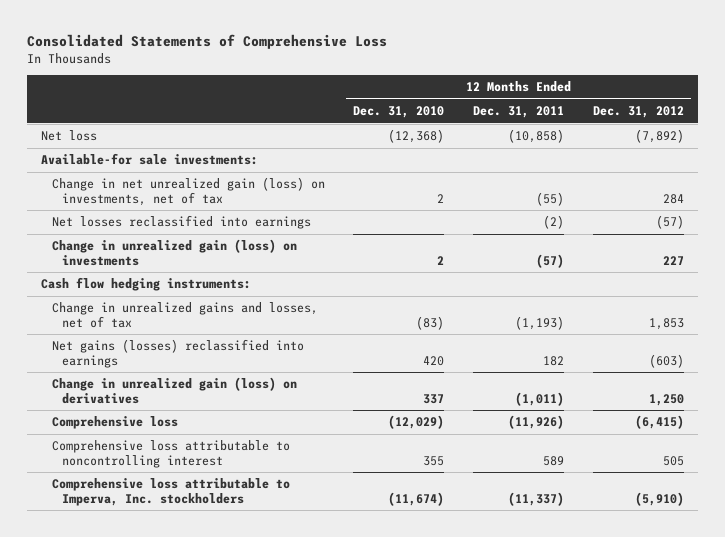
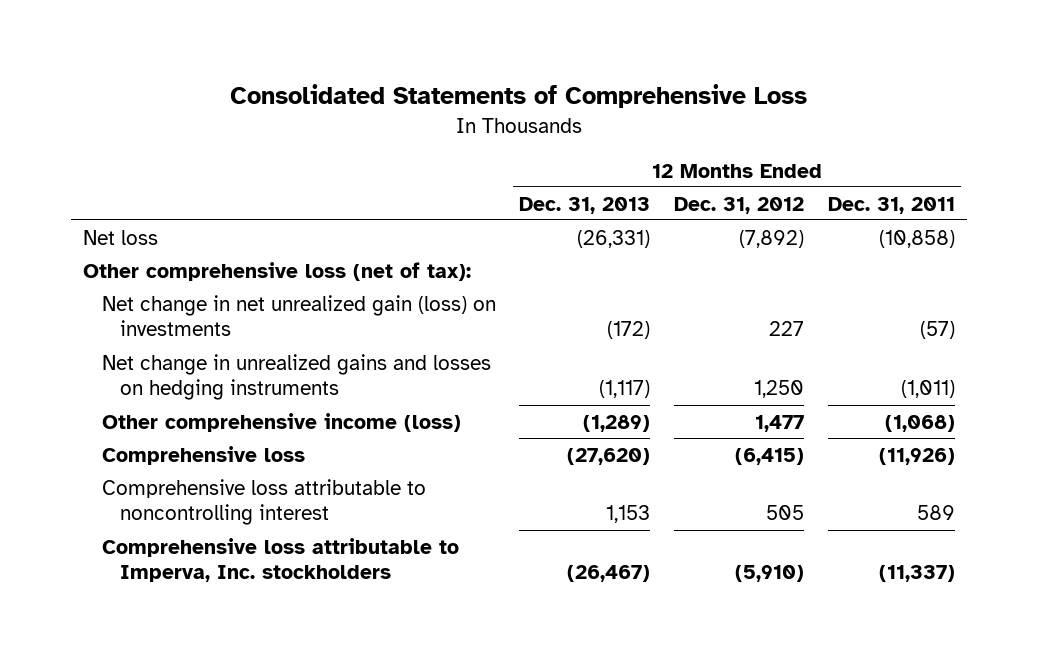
- | 12 Months Ended Dec. 31, 2010 | 12 Months Ended Dec. 31, 2011 | 12 Months Ended Dec. 31, 2012
+ | 12 Months Ended Dec. 31, 2013 | 12 Months Ended Dec. 31, 2012 | 12 Months Ended Dec. 31, 2011
- Available-for sale investments:
- Change in net unrealized gain (loss) on investments, net of tax | 2 | (55) | 284
- Net losses reclassified into earnings | | (2) | (57)
- Change in unrealized gain (loss) on investments | 2 | (57) | 227
- Cash flow hedging instruments:
- Change in unrealized gains and losses, net of tax | (83) | (1,193) | 1,853
- Net gains (losses) reclassified into earnings | 420 | 182 | (603)
- Change in unrealized gain (loss) on derivatives | 337 | (1,011) | 1,250
+ Other comprehensive loss (net of tax):
+ Net change in net unrealized gain (loss) on investments | (172) | 227 | (57)
+ Net change in unrealized gains and losses on hedging instruments | (1,117) | 1,250 | (1,011)
+ Other comprehensive income (loss) | (1,289) | 1,477 | (1,068)

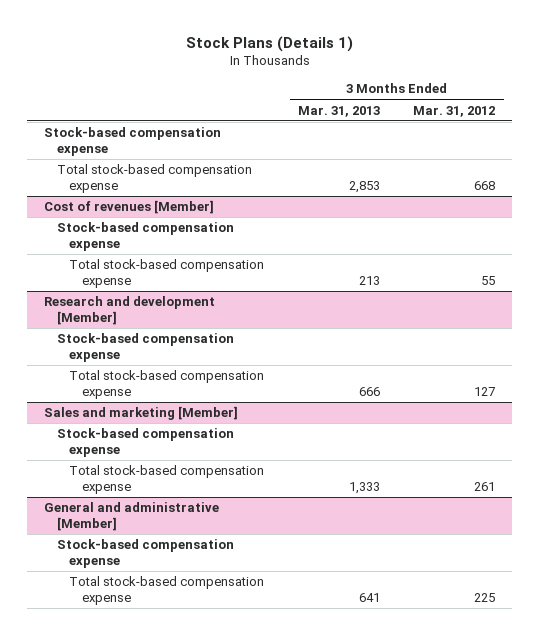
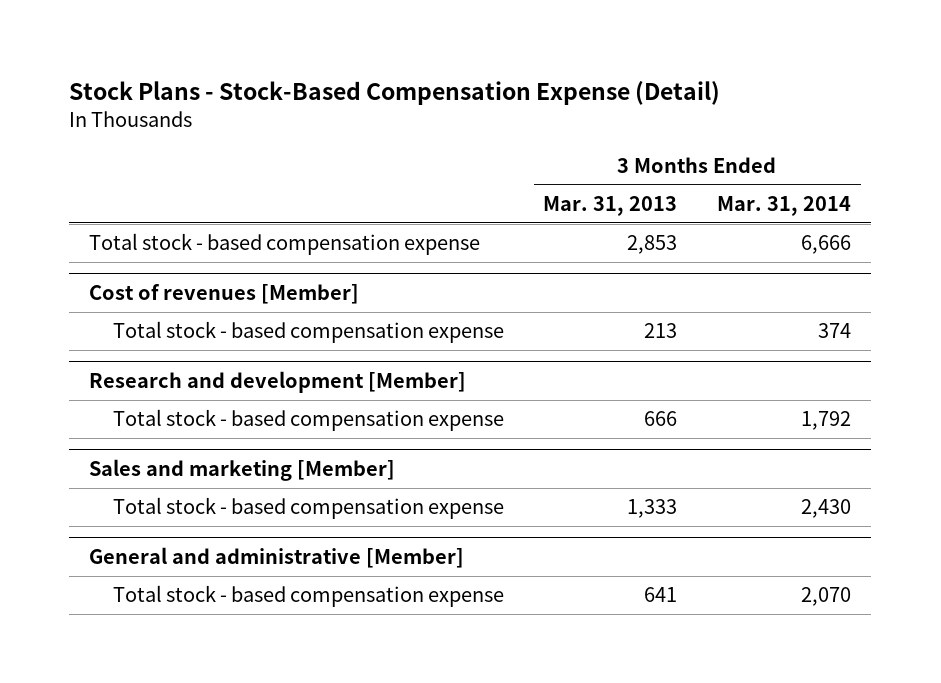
- Stock Plans (Details 1)
+ Stock Plans - Stock-Based Compensation Expense (Detail)
- | 3 Months Ended Mar. 31, 2013 | 3 Months Ended Mar. 31, 2012
+ | 3 Months Ended Mar. 31, 2013 | 3 Months Ended Mar. 31, 2014
- Stock-based compensation expense
- Total stock-based compensation expense | 2,853 | 668
+ Total stock - based compensation expense | 2,853 | 6,666
@ Cost of revenues [Member]
- Stock-based compensation expense
- Total stock-based compensation expense | 213 | 55
+ Total stock - based compensation expense | 213 | 374
@ Research and development [Member]
- Stock-based compensation expense
- Total stock-based compensation expense | 666 | 127
+ Total stock - based compensation expense | 666 | 1,792
@ Sales and marketing [Member]
- Stock-based compensation expense
- Total stock-based compensation expense | 1,333 | 261
+ Total stock - based compensation expense | 1,333 | 2,430
@ General and administrative [Member]
- Stock-based compensation expense
- Total stock-based compensation expense | 641 | 225
+ Total stock - based compensation expense | 641 | 2,070

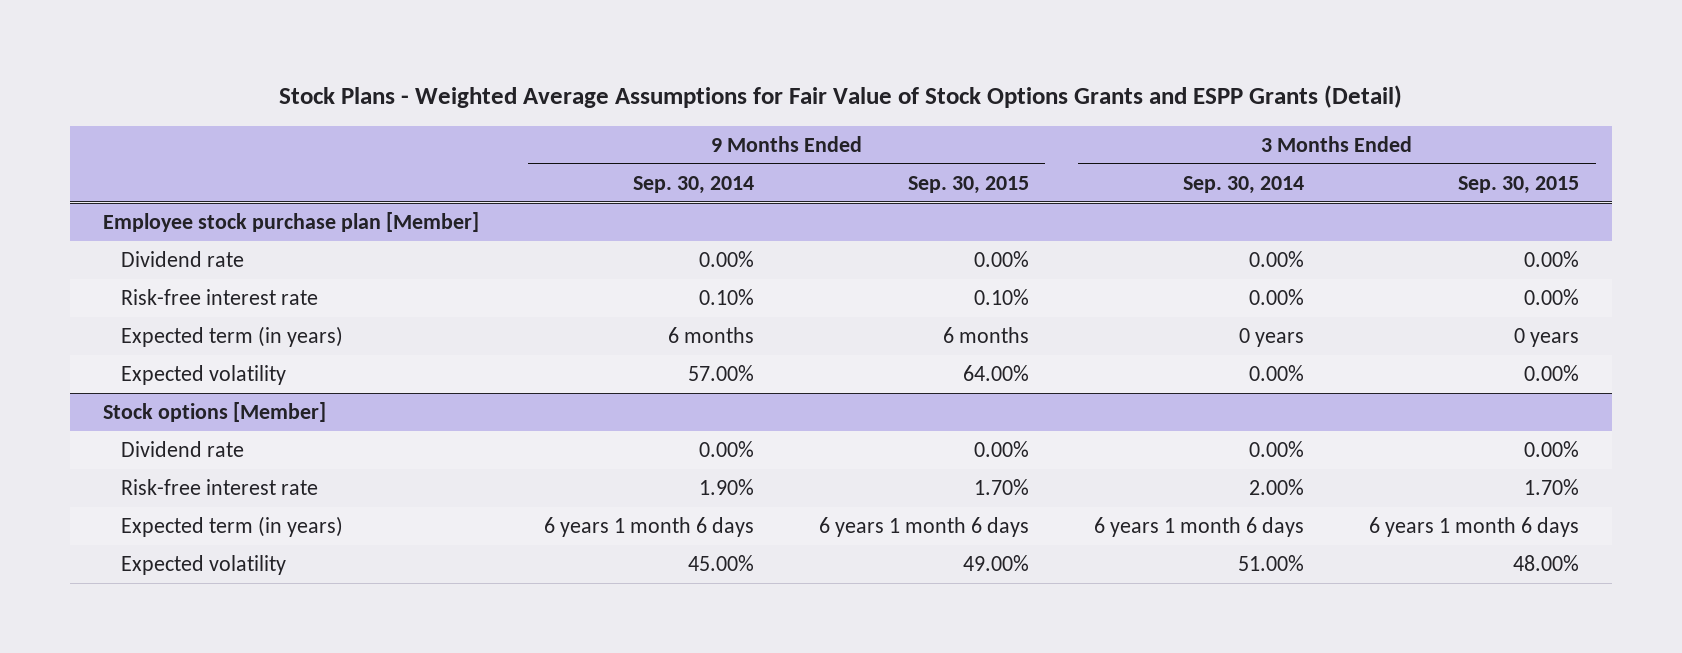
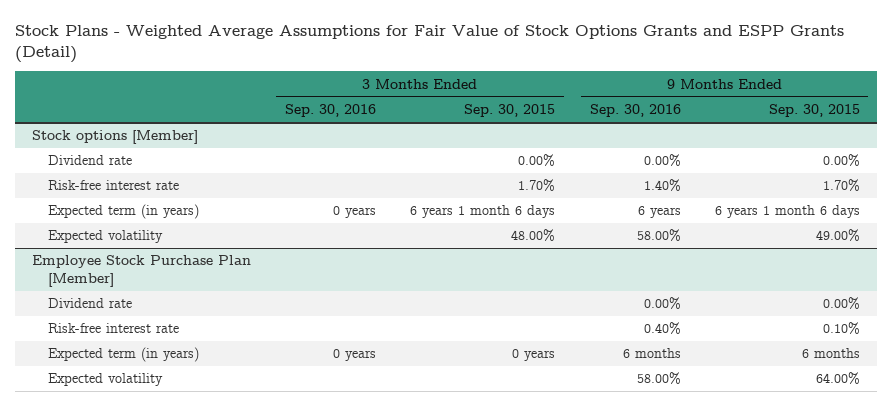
- | 9 Months Ended Sep. 30, 2014 | 9 Months Ended Sep. 30, 2015 | 3 Months Ended Sep. 30, 2014 | 3 Months Ended Sep. 30, 2015
+ | 3 Months Ended Sep. 30, 2016 | 3 Months Ended Sep. 30, 2015 | 9 Months Ended Sep. 30, 2016 | 9 Months Ended Sep. 30, 2015
- Employee stock purchase plan [Member]
- Dividend rate | 0.00% | 0.00% | 0.00% | 0.00%
- Risk-free interest rate | 0.10% | 0.10% | 0.00% | 0.00%
- Expected term (in years) | 6 months | 6 months | 0 years | 0 years
- Expected volatility | 57.00% | 64.00% | 0.00% | 0.00%
+ Employee Stock Purchase Plan [Member]
+ Dividend rate | | | 0.00% | 0.00%
+ Risk-free interest rate | | | 0.40% | 0.10%
+ Expected term (in years) | 0 years | 0 years | 6 months | 6 months
+ Expected volatility | | | 58.00% | 64.00%

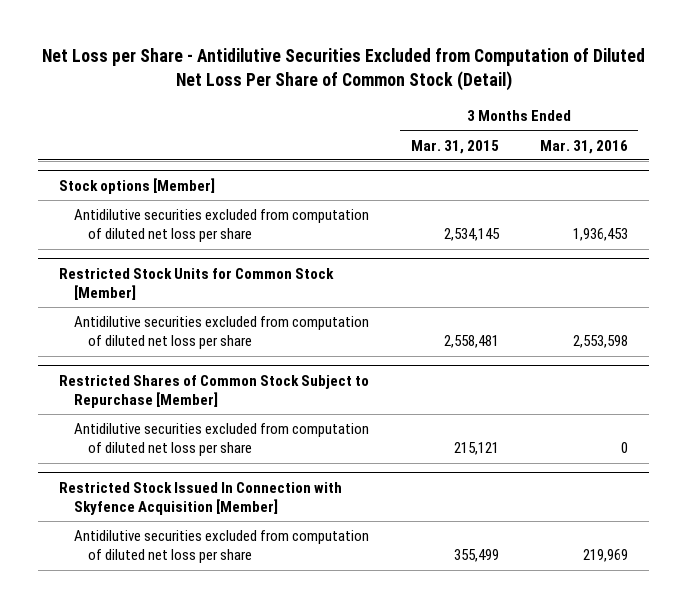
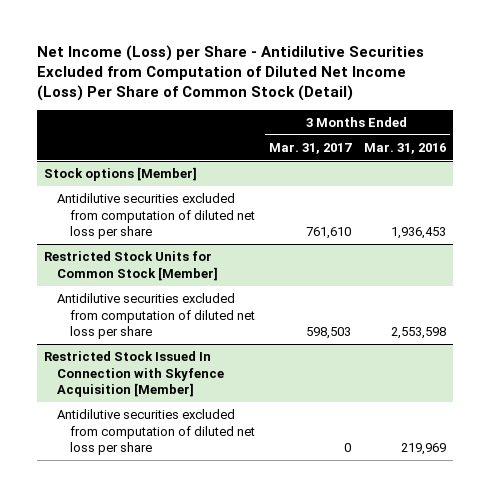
- Net Loss per Share - Antidilutive Securities Excluded from Computation of Diluted Net Loss Per Share of Common Stock (Detail)
+ Net Income (Loss) per Share - Antidilutive Securities Excluded from Computation of Diluted Net Income (Loss) Per Share of Common Stock (Detail)
- | 3 Months Ended Mar. 31, 2015 | 3 Months Ended Mar. 31, 2016
+ | 3 Months Ended Mar. 31, 2017 | 3 Months Ended Mar. 31, 2016
- Restricted Shares of Common Stock Subject to Repurchase [Member]
- Antidilutive securities excluded from computation of diluted net loss per share | 215,121 | 0

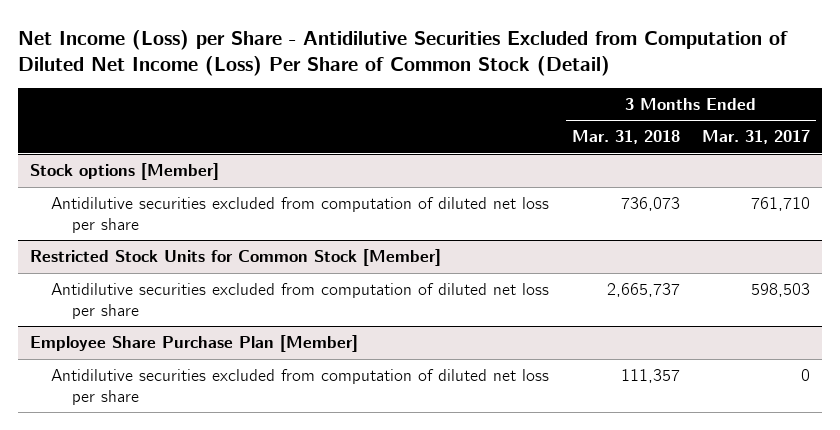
- | 3 Months Ended Mar. 31, 2017 | 3 Months Ended Mar. 31, 2016
+ | 3 Months Ended Mar. 31, 2018 | 3 Months Ended Mar. 31, 2017
@ Stock options [Member]
- Antidilutive securities excluded from computation of diluted net loss per share | 761,610 | 1,936,453
+ Antidilutive securities excluded from computation of diluted net loss per share | 736,073 | 761,710
- Restricted Stock Issued In Connection with Skyfence Acquisition [Member]
+ Employee Share Purchase Plan [Member]

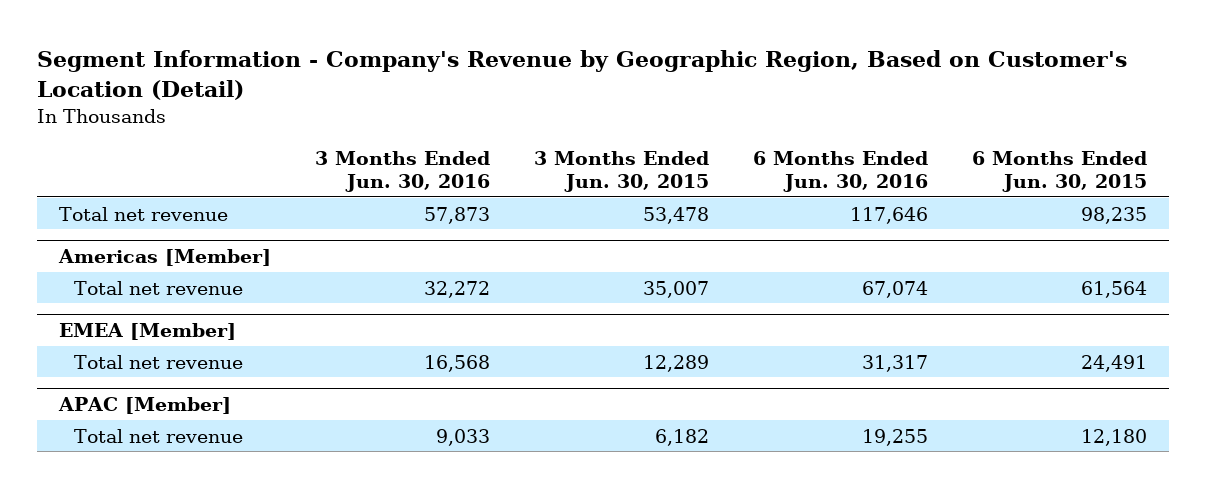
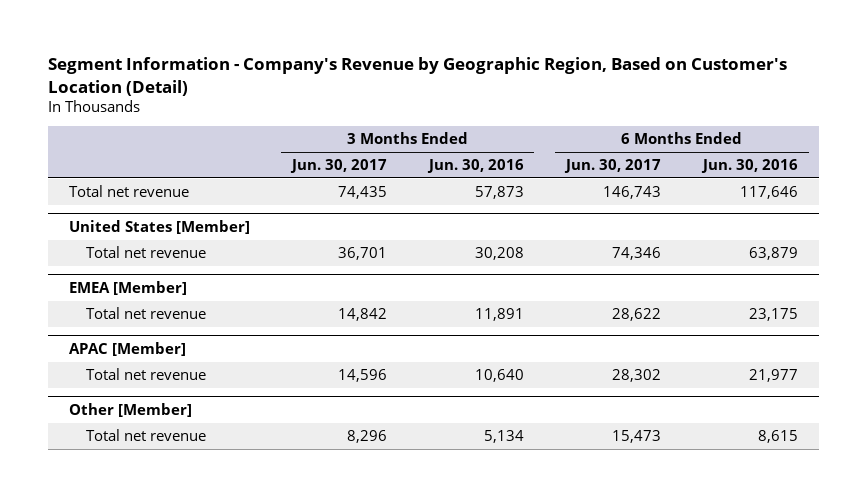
- | 3 Months Ended Jun. 30, 2016 | 3 Months Ended Jun. 30, 2015 | 6 Months Ended Jun. 30, 2016 | 6 Months Ended Jun. 30, 2015
+ | 3 Months Ended Jun. 30, 2017 | 3 Months Ended Jun. 30, 2016 | 6 Months Ended Jun. 30, 2017 | 6 Months Ended Jun. 30, 2016
- Americas [Member]
- Total net revenue | 32,272 | 35,007 | 67,074 | 61,564
+ United States [Member]
+ Total net revenue | 36,701 | 30,208 | 74,346 | 63,879
@ EMEA [Member]
- Total net revenue | 16,568 | 12,289 | 31,317 | 24,491
+ Total net revenue | 14,842 | 11,891 | 28,622 | 23,175
@ APAC [Member]
- Total net revenue | 9,033 | 6,182 | 19,255 | 12,180
+ Total net revenue | 14,596 | 10,640 | 28,302 | 21,977
+ Other [Member]
+ Total net revenue | 8,296 | 5,134 | 15,473 | 8,615

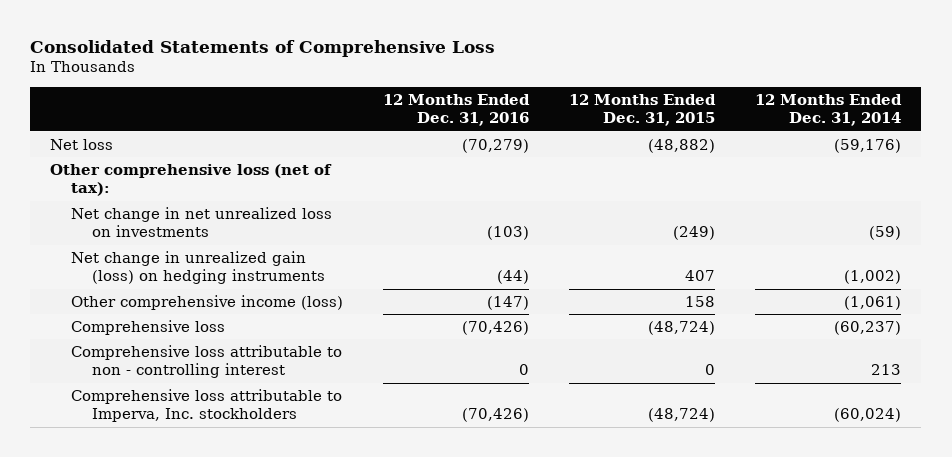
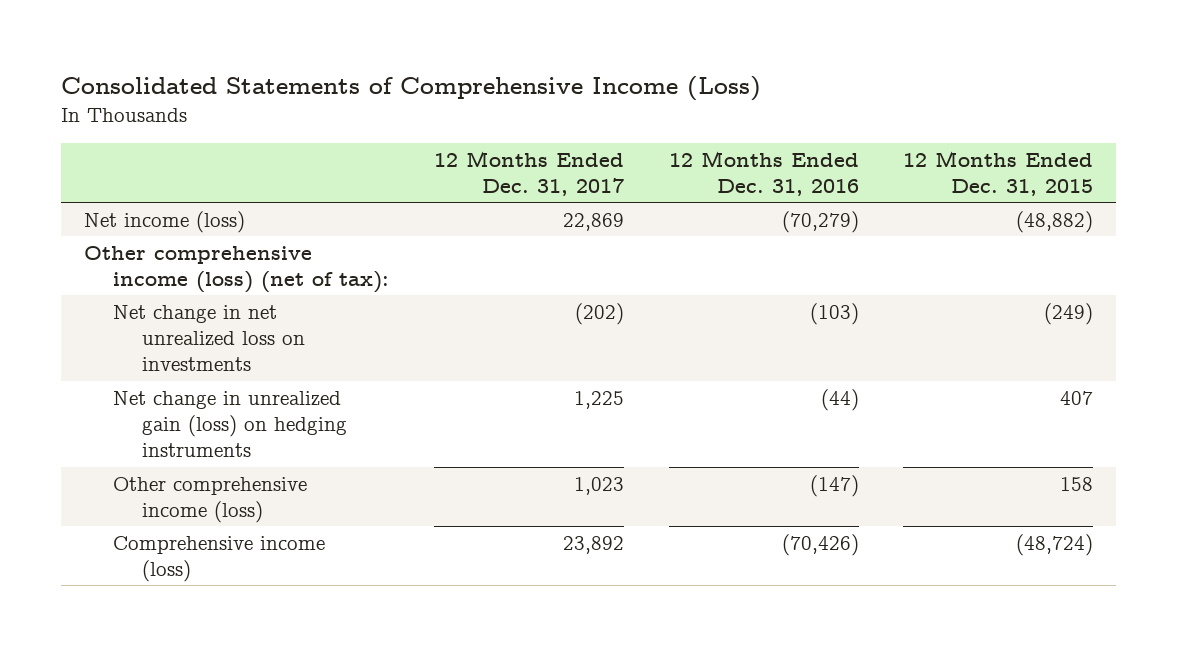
- Consolidated Statements of Comprehensive Loss
+ Consolidated Statements of Comprehensive Income (Loss)
- | 12 Months Ended Dec. 31, 2016 | 12 Months Ended Dec. 31, 2015 | 12 Months Ended Dec. 31, 2014
+ | 12 Months Ended Dec. 31, 2017 | 12 Months Ended Dec. 31, 2016 | 12 Months Ended Dec. 31, 2015
- Net loss | (70,279) | (48,882) | (59,176)
- Other comprehensive loss (net of tax):
+ Net income (loss) | 22,869 | (70,279) | (48,882)
+ Other comprehensive income (loss) (net of tax):
- Comprehensive loss | (70,426) | (48,724) | (60,237)
- Comprehensive loss attributable to non - controlling interest | 0 | 0 | 213
- Comprehensive loss attributable to Imperva, Inc. stockholders | (70,426) | (48,724) | (60,024)
+ Comprehensive income (loss) | 23,892 | (70,426) | (48,724)

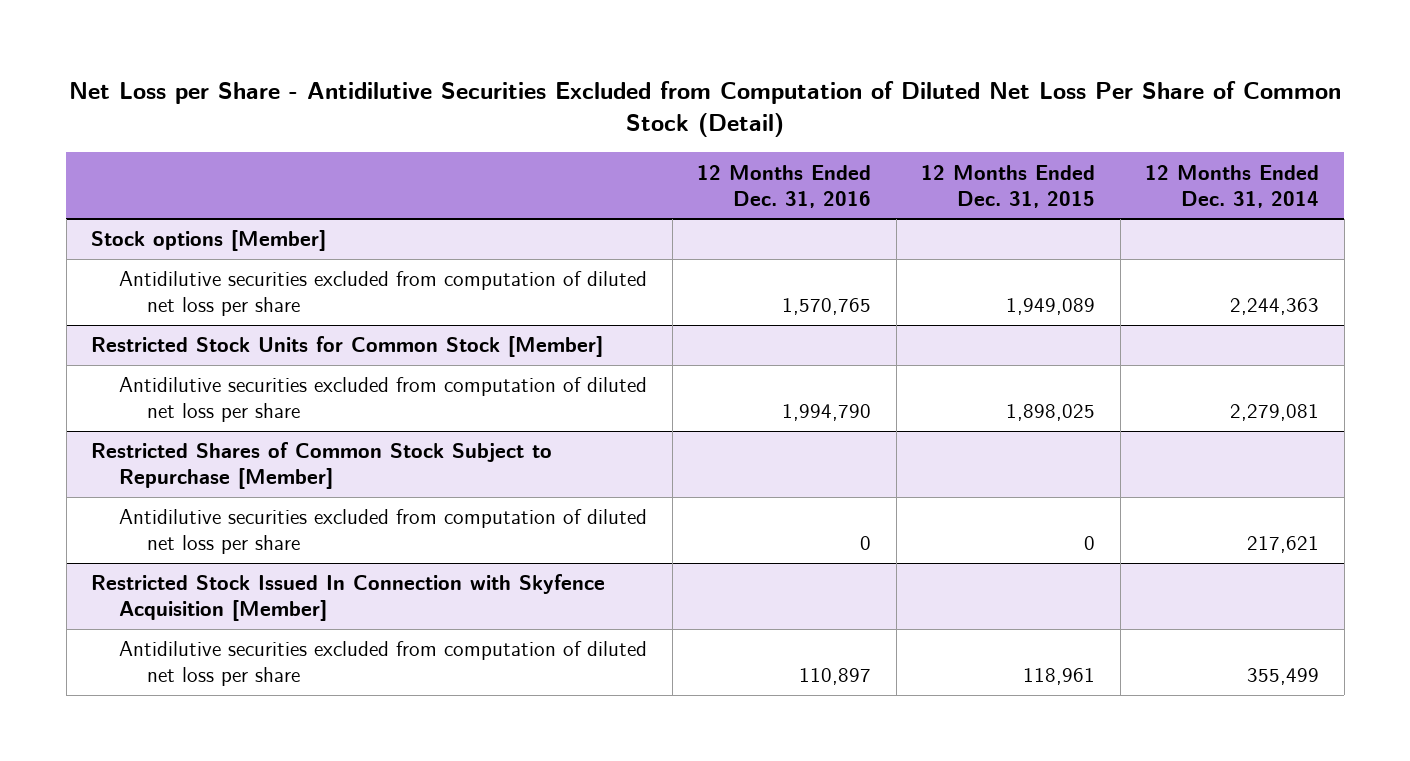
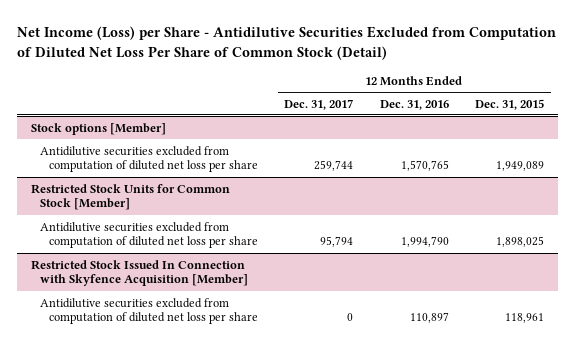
- Net Loss per Share - Antidilutive Securities Excluded from Computation of Diluted Net Loss Per Share of Common Stock (Detail)
+ Net Income (Loss) per Share - Antidilutive Securities Excluded from Computation of Diluted Net Loss Per Share of Common Stock (Detail)
- | 12 Months Ended Dec. 31, 2016 | 12 Months Ended Dec. 31, 2015 | 12 Months Ended Dec. 31, 2014
+ | 12 Months Ended Dec. 31, 2017 | 12 Months Ended Dec. 31, 2016 | 12 Months Ended Dec. 31, 2015
- Restricted Shares of Common Stock Subject to Repurchase [Member]
- Antidilutive securities excluded from computation of diluted net loss per share | 0 | 0 | 217,621

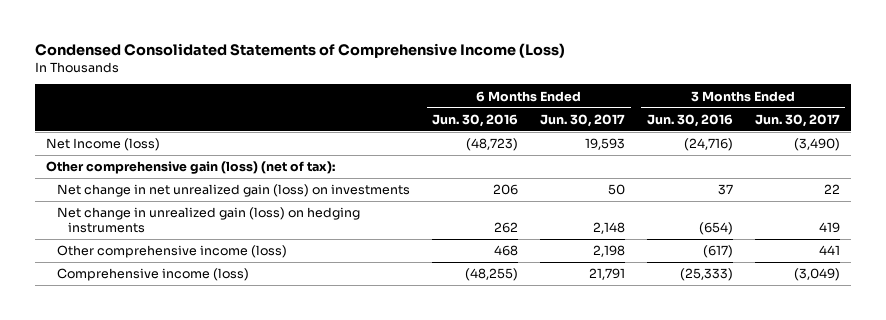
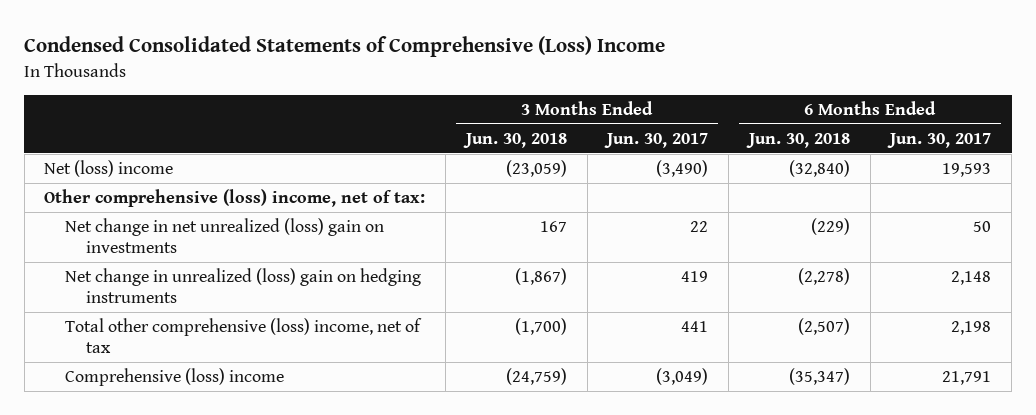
- Condensed Consolidated Statements of Comprehensive Income (Loss)
+ Condensed Consolidated Statements of Comprehensive (Loss) Income
- | 6 Months Ended Jun. 30, 2016 | 6 Months Ended Jun. 30, 2017 | 3 Months Ended Jun. 30, 2016 | 3 Months Ended Jun. 30, 2017
+ | 3 Months Ended Jun. 30, 2018 | 3 Months Ended Jun. 30, 2017 | 6 Months Ended Jun. 30, 2018 | 6 Months Ended Jun. 30, 2017
- Net Income (loss) | (48,723) | 19,593 | (24,716) | (3,490)
- Other comprehensive gain (loss) (net of tax):
- Net change in net unrealized gain (loss) on investments | 206 | 50 | 37 | 22
- Net change in unrealized gain (loss) on hedging instruments | 262 | 2,148 | (654) | 419
- Other comprehensive income (loss) | 468 | 2,198 | (617) | 441
- Comprehensive income (loss) | (48,255) | 21,791 | (25,333) | (3,049)
+ Net (loss) income | (23,059) | (3,490) | (32,840) | 19,593
+ Other comprehensive (loss) income, net of tax:
+ Net change in net unrealized (loss) gain on investments | 167 | 22 | (229) | 50
+ Net change in unrealized (loss) gain on hedging instruments | (1,867) | 419 | (2,278) | 2,148
+ Total other comprehensive (loss) income, net of tax | (1,700) | 441 | (2,507) | 2,198
+ Comprehensive (loss) income | (24,759) | (3,049) | (35,347) | 21,791

